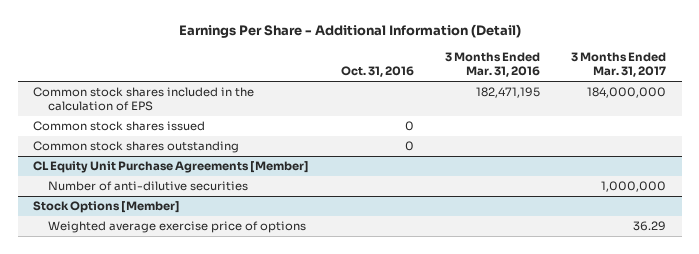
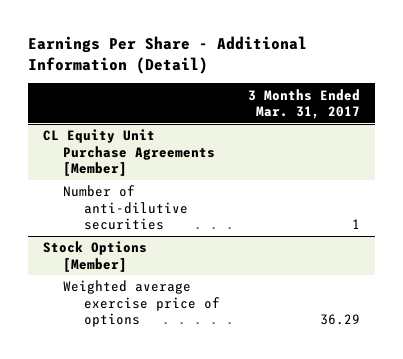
- | Oct. 31, 2016 | 3 Months Ended Mar. 31, 2016 | 3 Months Ended Mar. 31, 2017
+ | 3 Months Ended Mar. 31, 2017
- Common stock shares included in the calculation of EPS | | 182,471,195 | 184,000,000
- Common stock shares issued | 0 | |
- Common stock shares outstanding | 0 | |
@ CL Equity Unit Purchase Agreements [Member]
- Number of anti-dilutive securities | | | 1,000,000
+ Number of anti-dilutive securities | 1

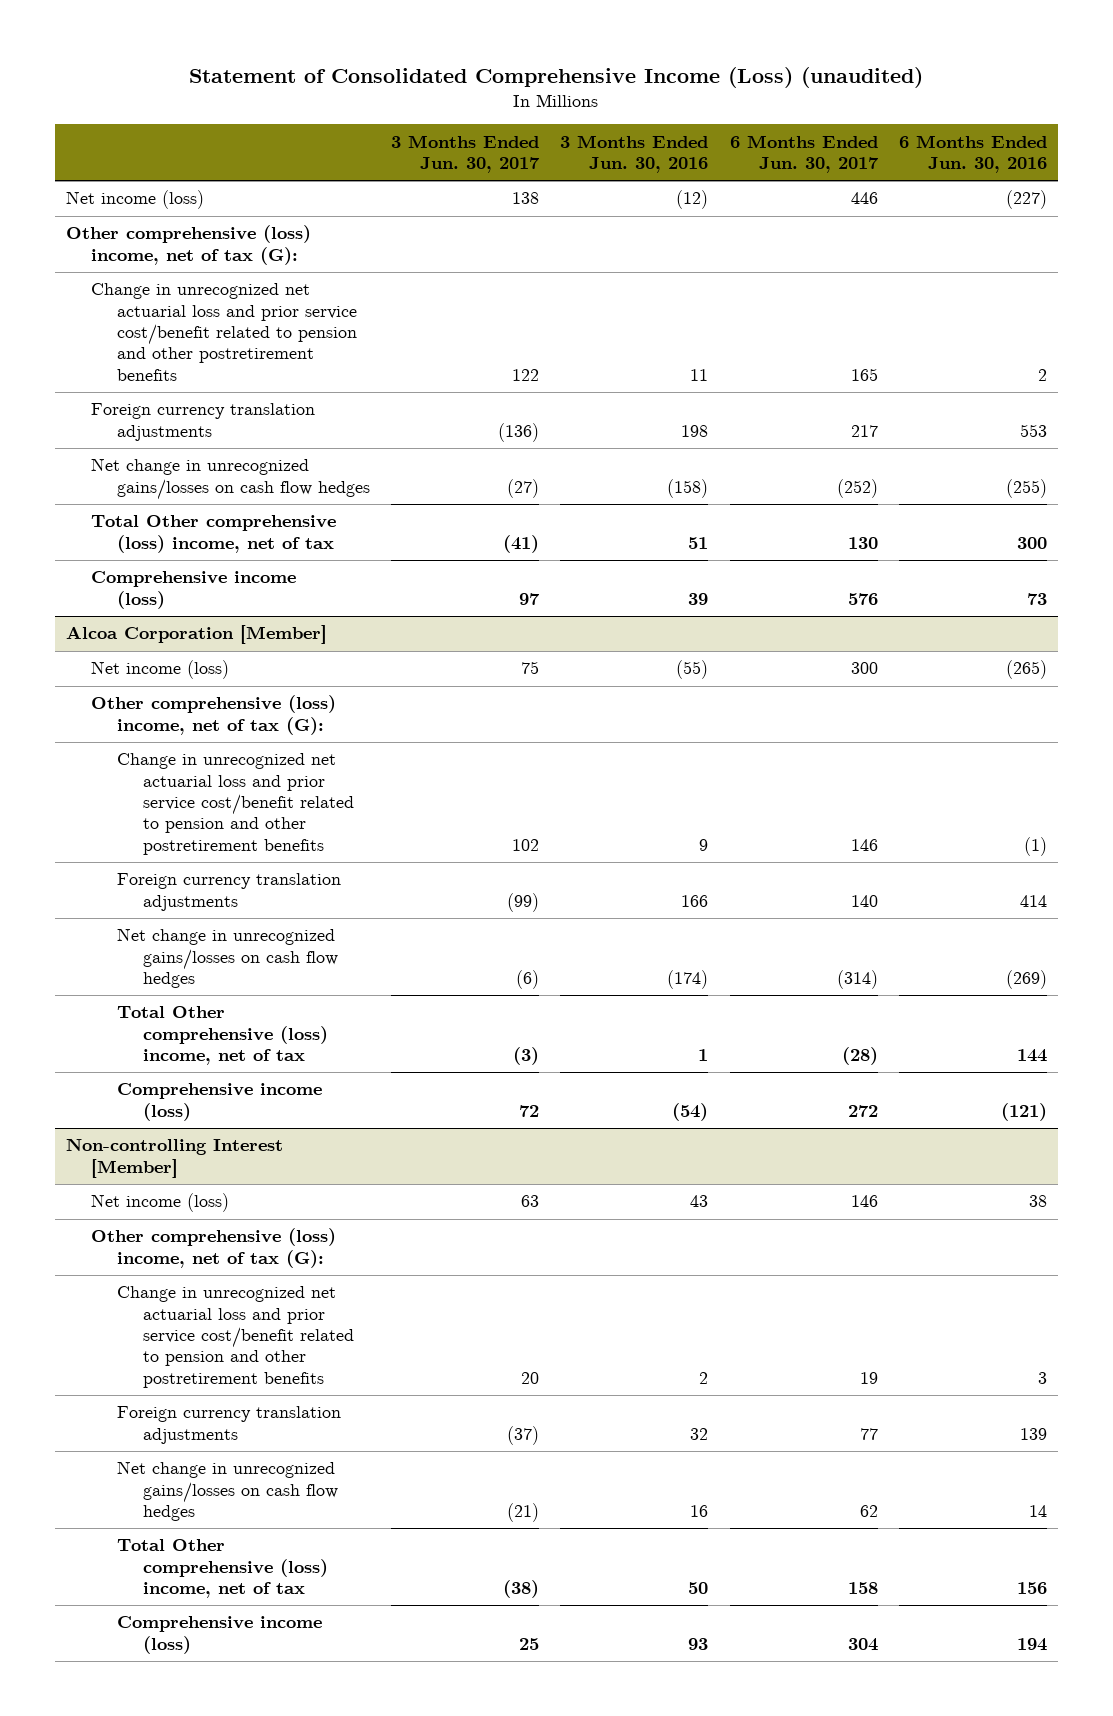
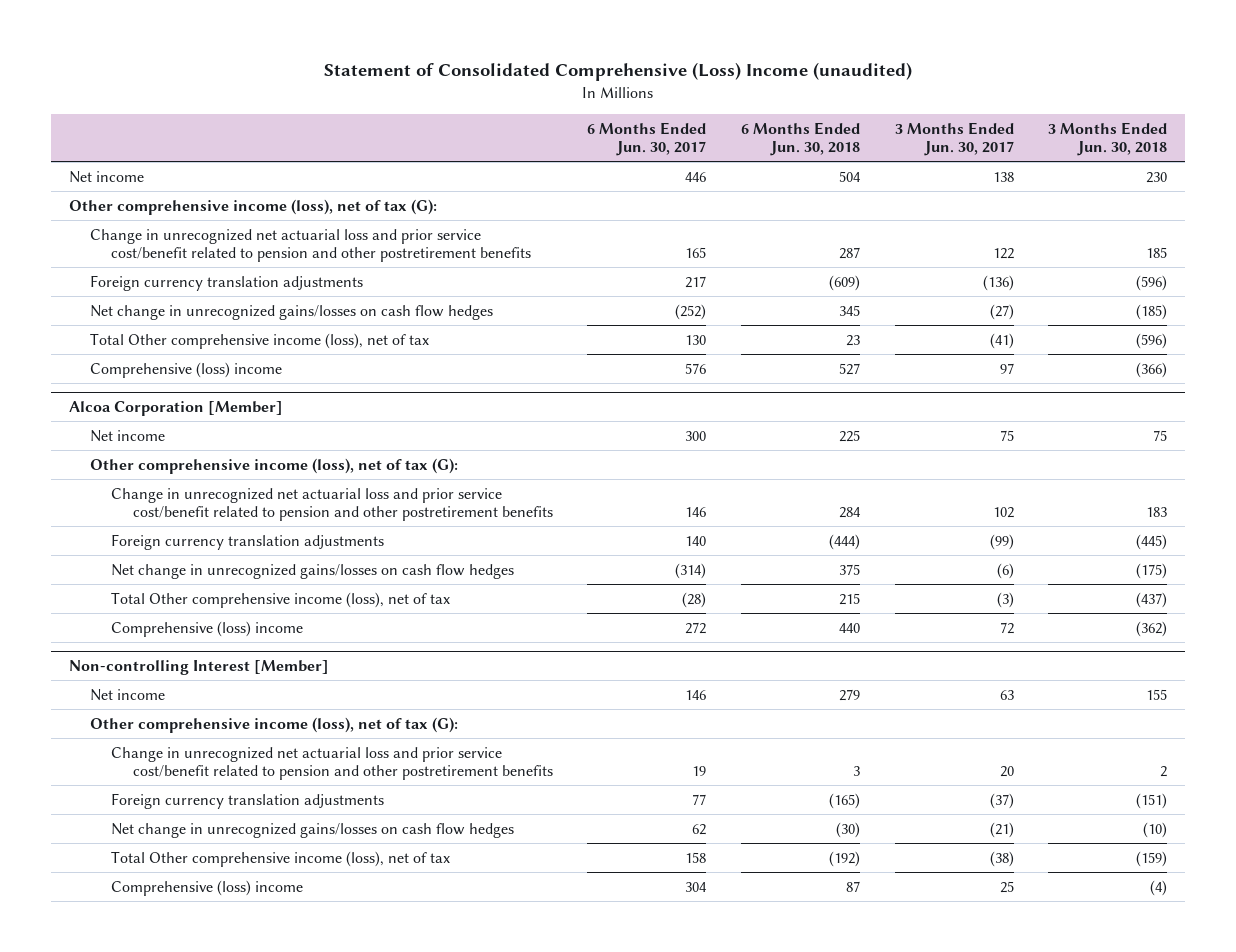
- Statement of Consolidated Comprehensive Income (Loss) (unaudited)
+ Statement of Consolidated Comprehensive (Loss) Income (unaudited)
- | 3 Months Ended Jun. 30, 2017 | 3 Months Ended Jun. 30, 2016 | 6 Months Ended Jun. 30, 2017 | 6 Months Ended Jun. 30, 2016
+ | 6 Months Ended Jun. 30, 2017 | 6 Months Ended Jun. 30, 2018 | 3 Months Ended Jun. 30, 2017 | 3 Months Ended Jun. 30, 2018
- Net income (loss) | 138 | (12) | 446 | (227)
- Other comprehensive (loss) income, net of tax (G):
+ Net income | 446 | 504 | 138 | 230
+ Other comprehensive income (loss), net of tax (G):
- Total Other comprehensive (loss) income, net of tax | (41) | 51 | 130 | 300
- Comprehensive income (loss) | 97 | 39 | 576 | 73
+ Total Other comprehensive income (loss), net of tax | 130 | 23 | (41) | (596)
+ Comprehensive (loss) income | 576 | 527 | 97 | (366)
@ Alcoa Corporation [Member]
- Net income (loss) | 75 | (55) | 300 | (265)
- Other comprehensive (loss) income, net of tax (G):
+ Net income | 300 | 225 | 75 | 75
+ Other comprehensive income (loss), net of tax (G):
- Total Other comprehensive (loss) income, net of tax | (3) | 1 | (28) | 144
- Comprehensive income (loss) | 72 | (54) | 272 | (121)
+ Total Other comprehensive income (loss), net of tax | (28) | 215 | (3) | (437)
+ Comprehensive (loss) income | 272 | 440 | 72 | (362)
@ Non-controlling Interest [Member]
- Net income (loss) | 63 | 43 | 146 | 38
- Other comprehensive (loss) income, net of tax (G):
+ Net income | 146 | 279 | 63 | 155
+ Other comprehensive income (loss), net of tax (G):
- Total Other comprehensive (loss) income, net of tax | (38) | 50 | 158 | 156
- Comprehensive income (loss) | 25 | 93 | 304 | 194
+ Total Other comprehensive income (loss), net of tax | 158 | (192) | (38) | (159)
+ Comprehensive (loss) income | 304 | 87 | 25 | (4)

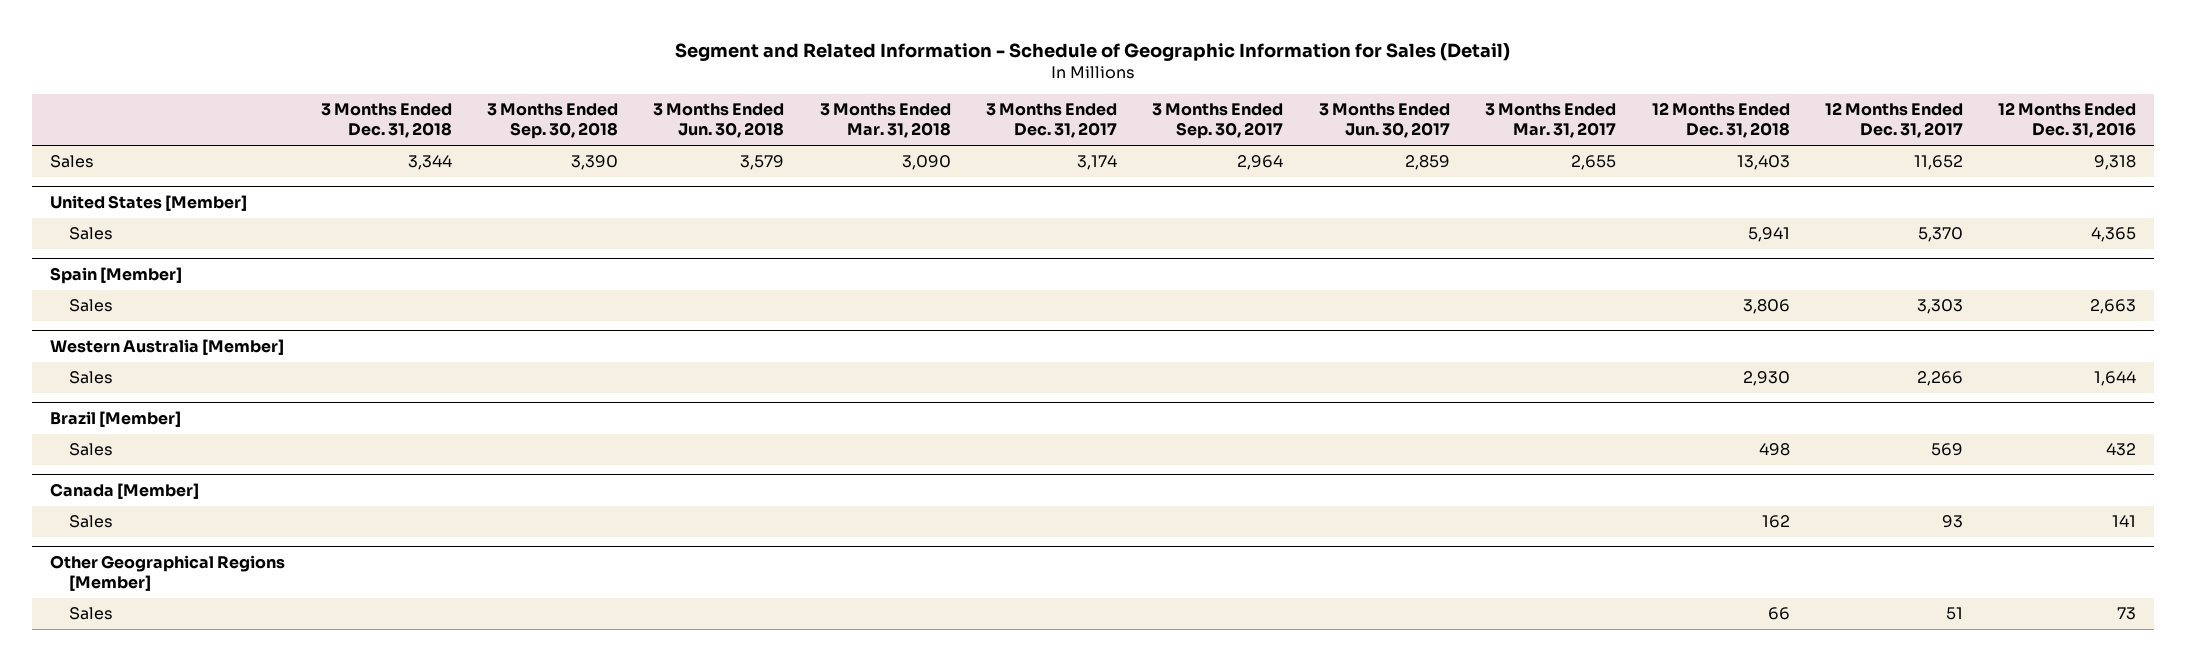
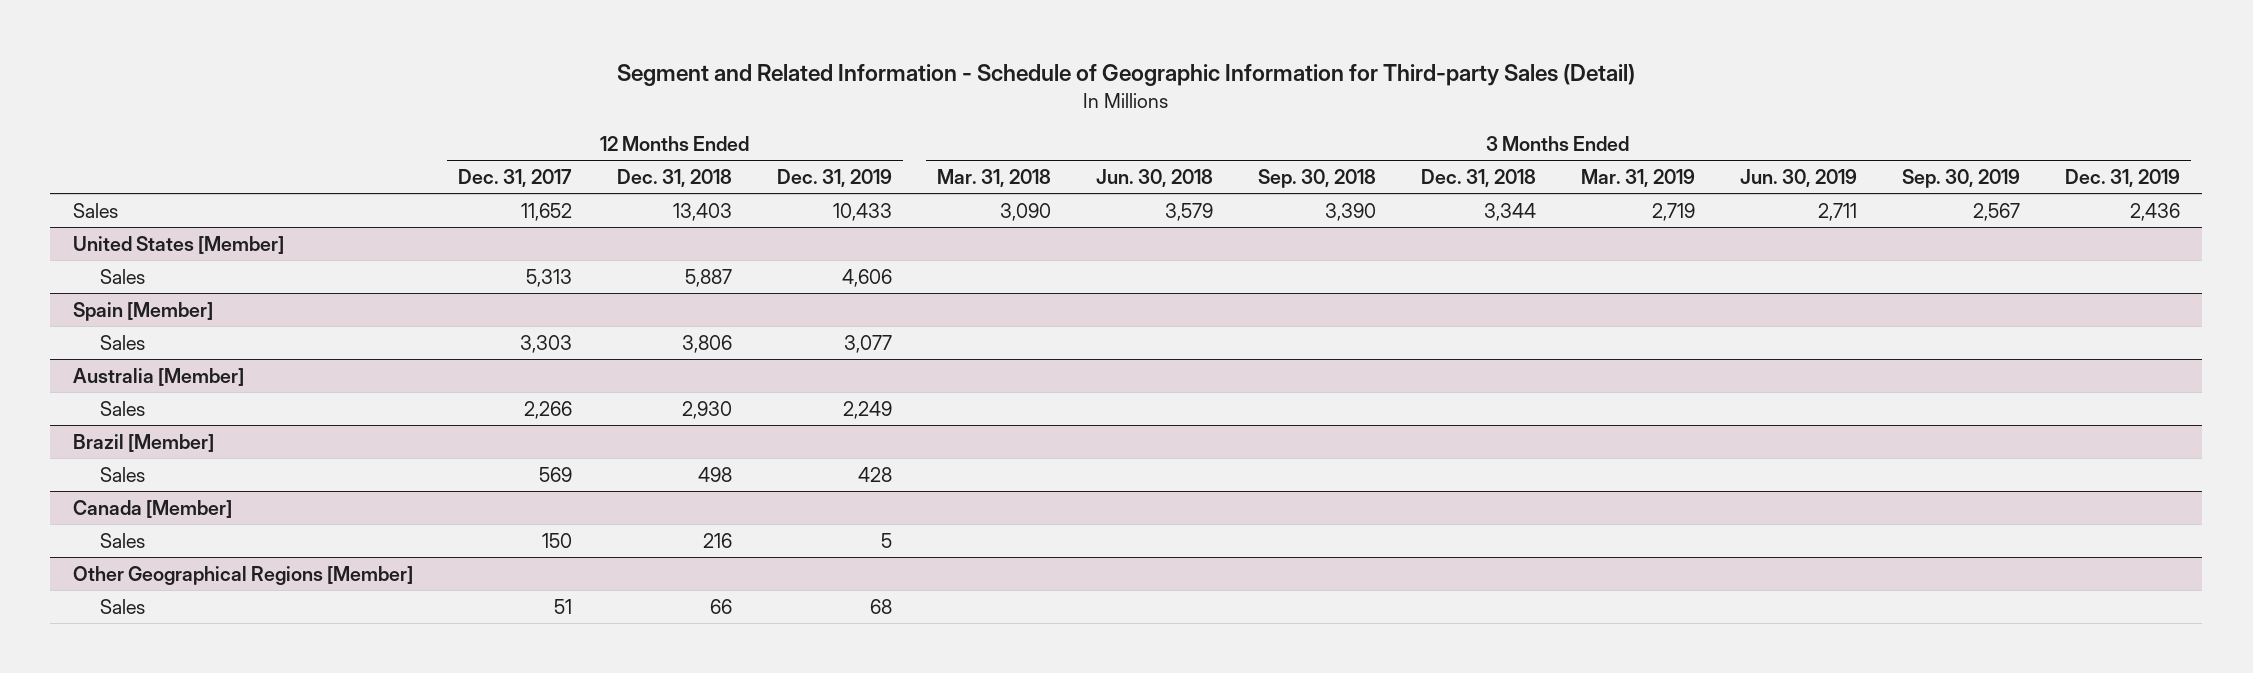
- Segment and Related Information - Schedule of Geographic Information for Sales (Detail)
+ Segment and Related Information - Schedule of Geographic Information for Third-party Sales (Detail)
- | 3 Months Ended Dec. 31, 2018 | 3 Months Ended Sep. 30, 2018 | 3 Months Ended Jun. 30, 2018 | 3 Months Ended Mar. 31, 2018 | 3 Months Ended Dec. 31, 2017 | 3 Months Ended Sep. 30, 2017 | 3 Months Ended Jun. 30, 2017 | 3 Months Ended Mar. 31, 2017 | 12 Months Ended Dec. 31, 2018 | 12 Months Ended Dec. 31, 2017 | 12 Months Ended Dec. 31, 2016
+ | 12 Months Ended Dec. 31, 2017 | 12 Months Ended Dec. 31, 2018 | 12 Months Ended Dec. 31, 2019 | 3 Months Ended Mar. 31, 2018 | 3 Months Ended Jun. 30, 2018 | 3 Months Ended Sep. 30, 2018 | 3 Months Ended Dec. 31, 2018 | 3 Months Ended Mar. 31, 2019 | 3 Months Ended Jun. 30, 2019 | 3 Months Ended Sep. 30, 2019 | 3 Months Ended Dec. 31, 2019
@ United States [Member]
- Sales | | | | | | | | | 5,941 | 5,370 | 4,365
+ Sales | 5,313 | 5,887 | 4,606 | | | | | | | |
- Western Australia [Member]
+ Australia [Member]
@ Canada [Member]
- Sales | | | | | | | | | 162 | 93 | 141
+ Sales | 150 | 216 | 5 | | | | | | | |

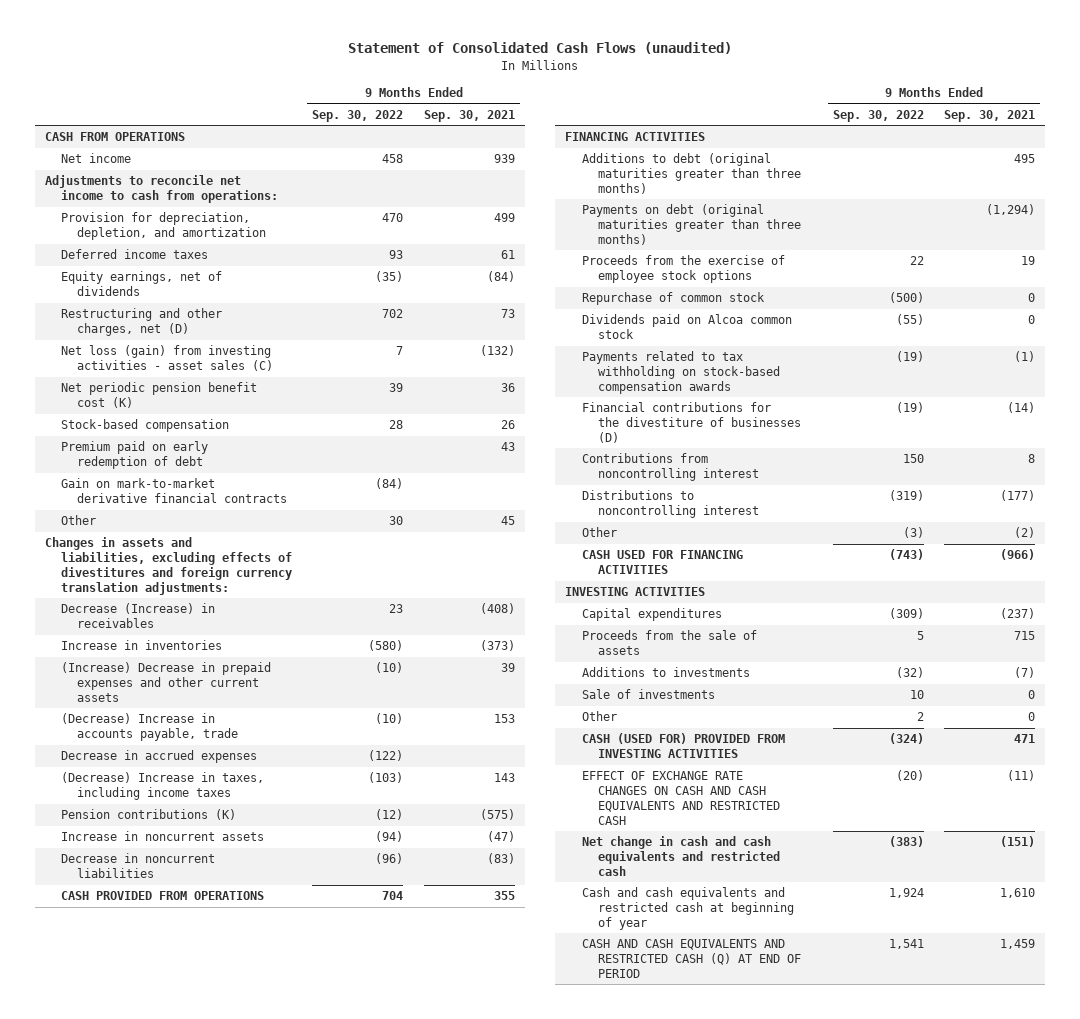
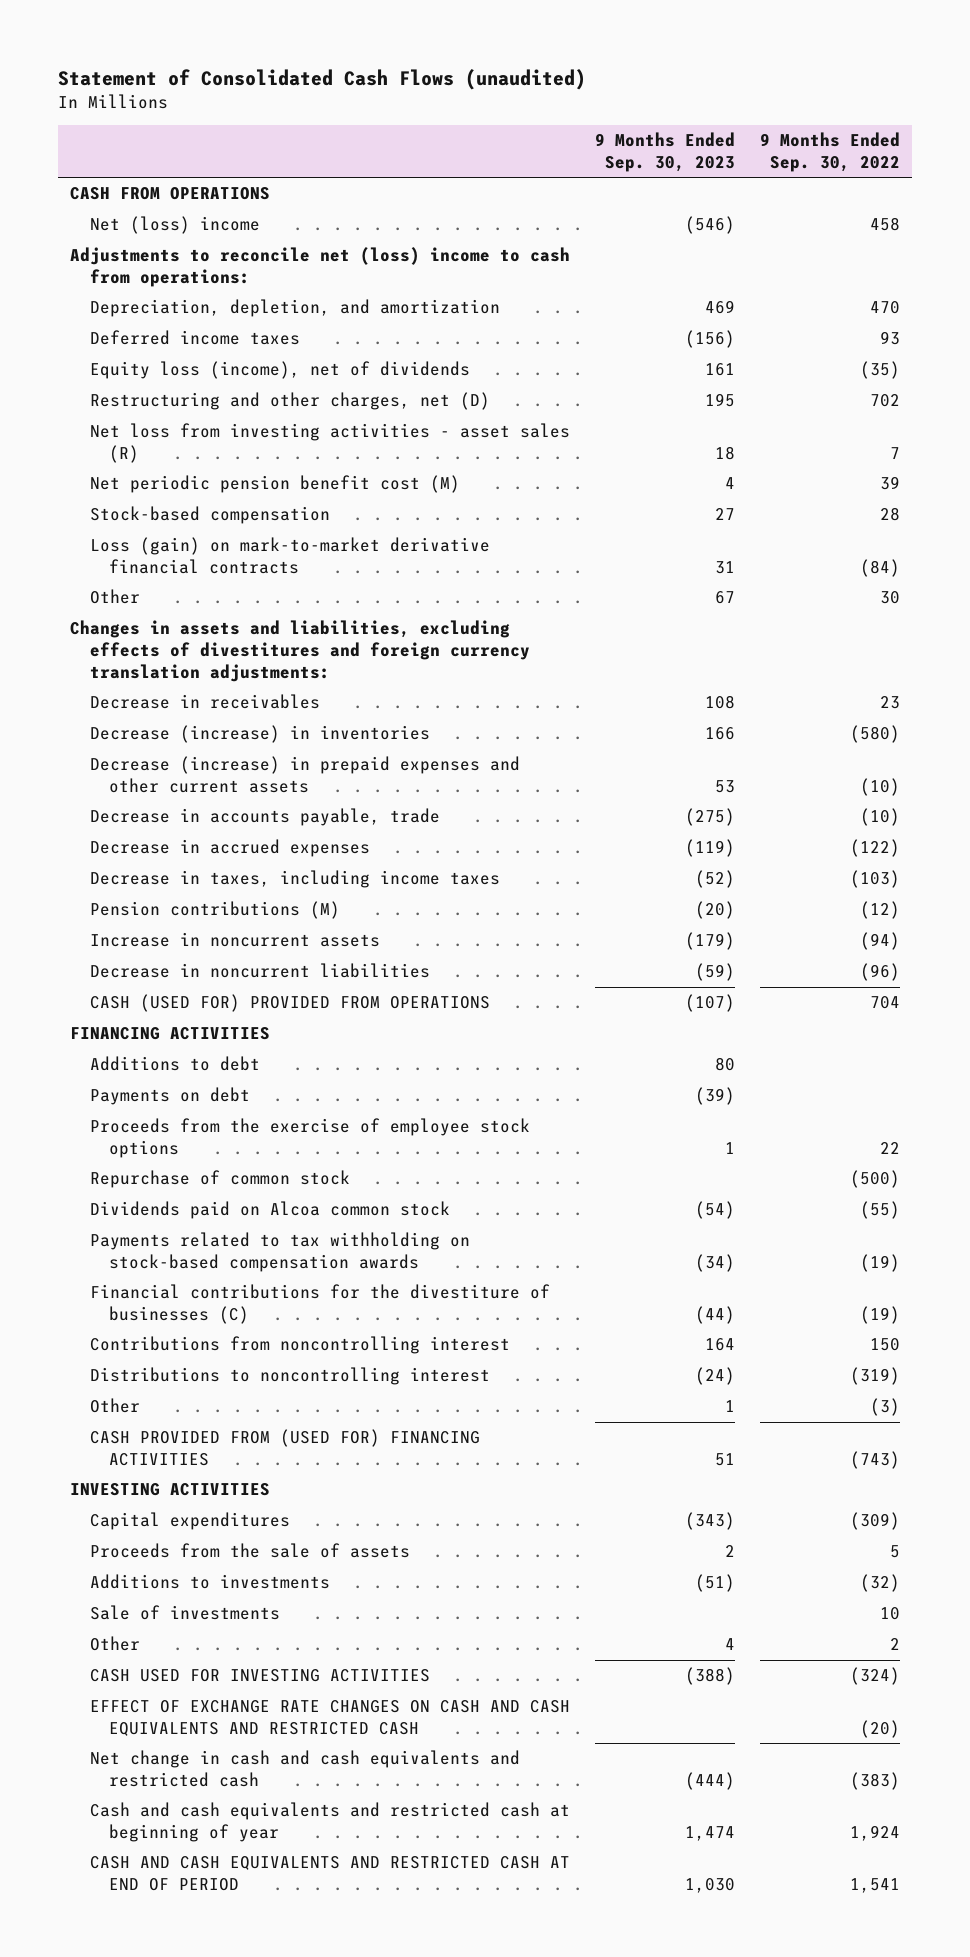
- | 9 Months Ended Sep. 30, 2022 | 9 Months Ended Sep. 30, 2021
+ | 9 Months Ended Sep. 30, 2023 | 9 Months Ended Sep. 30, 2022
- Net income | 458 | 939
- Adjustments to reconcile net income to cash from operations:
- Provision for depreciation, depletion, and amortization | 470 | 499
+ Net (loss) income | (546) | 458
+ Adjustments to reconcile net (loss) income to cash from operations:
+ Depreciation, depletion, and amortization | 469 | 470
- Equity earnings, net of dividends | (35) | (84)
+ Equity loss (income), net of dividends | 161 | (35)
- Net loss (gain) from investing activities - asset sales (C) | 7 | (132)
- Net periodic pension benefit cost (K) | 39 | 36
+ Net loss from investing activities - asset sales (R) | 18 | 7
+ Net periodic pension benefit cost (M) | 4 | 39
- Premium paid on early redemption of debt | | 43
- Gain on mark-to-market derivative financial contracts | (84) |
+ Loss (gain) on mark-to-market derivative financial contracts | 31 | (84)
- Decrease (Increase) in receivables | 23 | (408)
- Increase in inventories | (580) | (373)
- (Increase) Decrease in prepaid expenses and other current assets | (10) | 39
- (Decrease) Increase in accounts payable, trade | (10) | 153
+ Decrease in receivables | 108 | 23
+ Decrease (increase) in inventories | 166 | (580)
+ Decrease (increase) in prepaid expenses and other current assets | 53 | (10)
+ Decrease in accounts payable, trade | (275) | (10)
- (Decrease) Increase in taxes, including income taxes | (103) | 143
- Pension contributions (K) | (12) | (575)
+ Decrease in taxes, including income taxes | (52) | (103)
+ Pension contributions (M) | (20) | (12)
- CASH PROVIDED FROM OPERATIONS | 704 | 355
+ CASH (USED FOR) PROVIDED FROM OPERATIONS | (107) | 704
- Additions to debt (original maturities greater than three months) | | 495
- Payments on debt (original maturities greater than three months) | | (1,294)
+ Additions to debt | 80 |
+ Payments on debt | (39) |
- Financial contributions for the divestiture of businesses (D) | (19) | (14)
+ Financial contributions for the divestiture of businesses (C) | (44) | (19)
- CASH USED FOR FINANCING ACTIVITIES | (743) | (966)
+ CASH PROVIDED FROM (USED FOR) FINANCING ACTIVITIES | 51 | (743)
- CASH (USED FOR) PROVIDED FROM INVESTING ACTIVITIES | (324) | 471
+ CASH USED FOR INVESTING ACTIVITIES | (388) | (324)
- CASH AND CASH EQUIVALENTS AND RESTRICTED CASH (Q) AT END OF PERIOD | 1,541 | 1,459
+ CASH AND CASH EQUIVALENTS AND RESTRICTED CASH AT END OF PERIOD | 1,030 | 1,541

